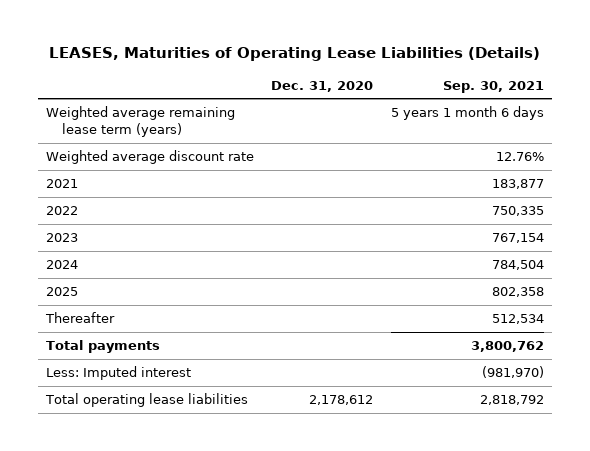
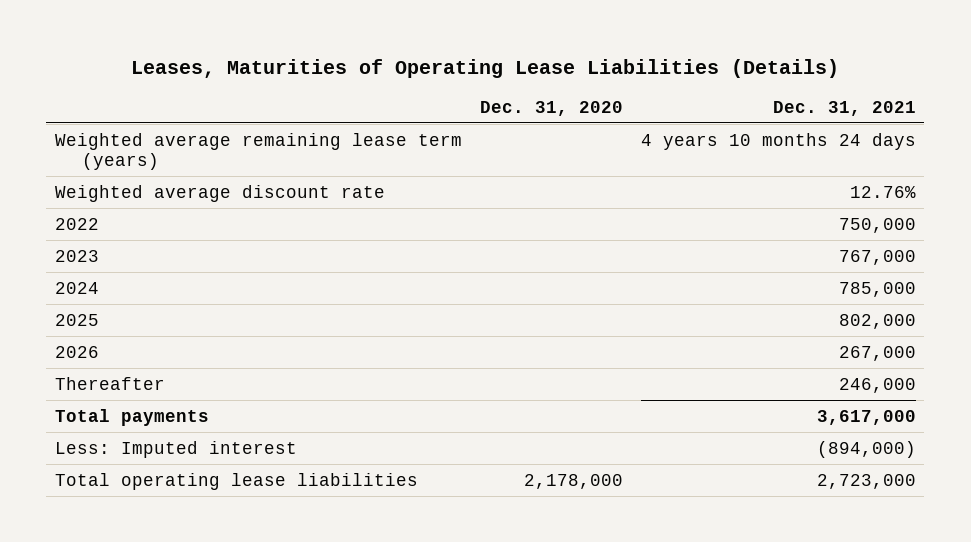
- LEASES, Maturities of Operating Lease Liabilities (Details)
+ Leases, Maturities of Operating Lease Liabilities (Details)
- | Dec. 31, 2020 | Sep. 30, 2021
+ | Dec. 31, 2020 | Dec. 31, 2021
- 2021 | | 183,877
+ 2026 | | 267,000
- Total operating lease liabilities | 2,178,612 | 2,818,792
+ Total operating lease liabilities | 2,178,000 | 2,723,000

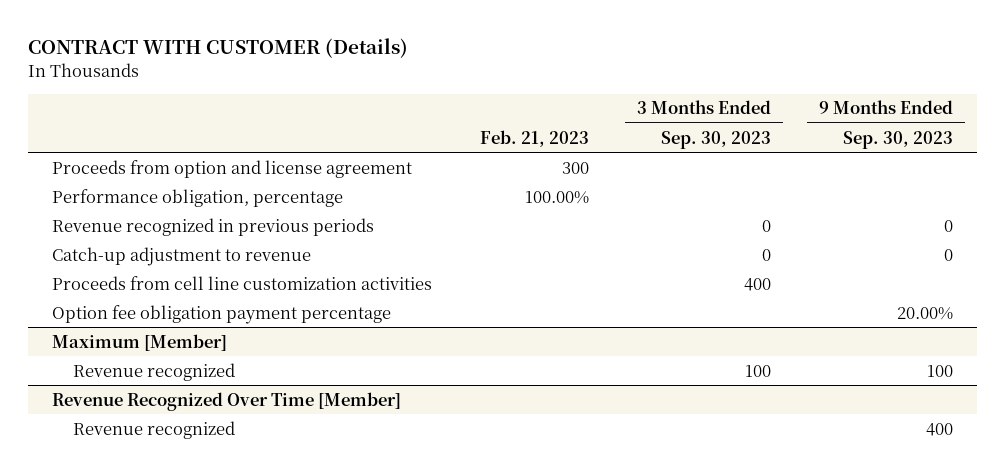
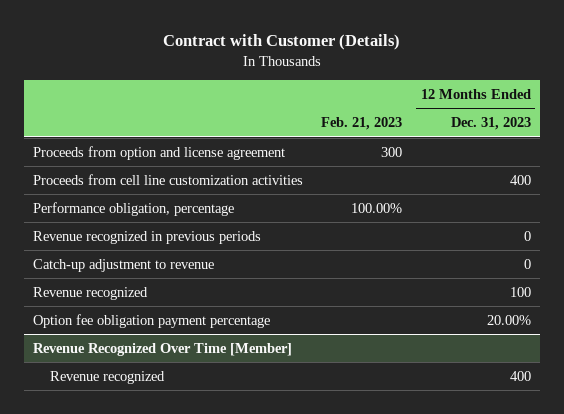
- CONTRACT WITH CUSTOMER (Details)
+ Contract with Customer (Details)
- | Feb. 21, 2023 | 3 Months Ended Sep. 30, 2023 | 9 Months Ended Sep. 30, 2023
+ | Feb. 21, 2023 | 12 Months Ended Dec. 31, 2023
moved up: Proceeds from cell line customization activities | | 400
+ Revenue recognized | | 100
- Maximum [Member]
- Revenue recognized | | 100 | 100

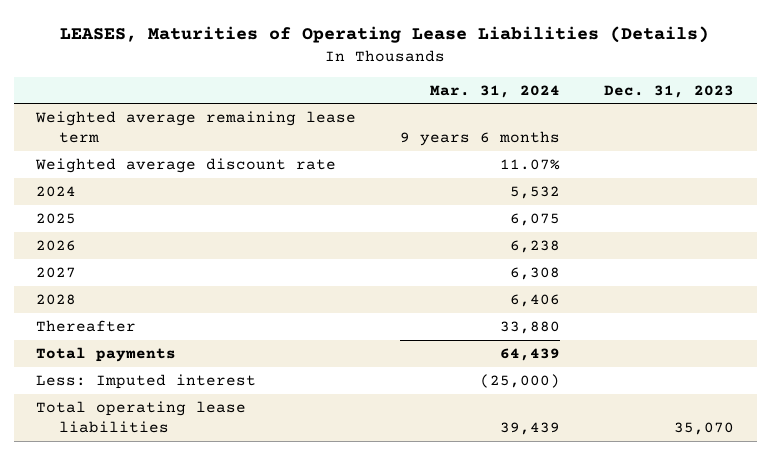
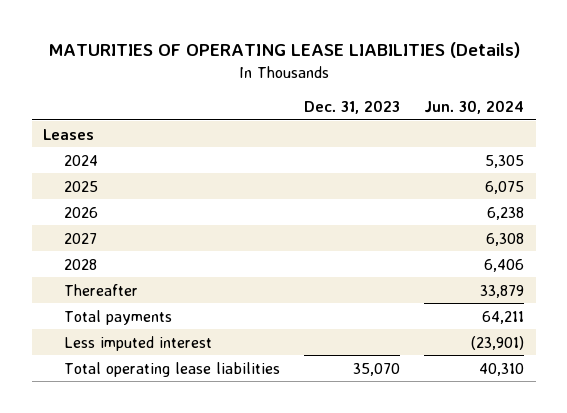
- LEASES, Maturities of Operating Lease Liabilities (Details)
+ MATURITIES OF OPERATING LEASE LIABILITIES (Details)
- | Mar. 31, 2024 | Dec. 31, 2023
+ | Dec. 31, 2023 | Jun. 30, 2024
- Weighted average remaining lease term | 9 years 6 months |
- Weighted average discount rate | 11.07% |
+ Leases
- Less: Imputed interest | (25,000) |
+ Less imputed interest | | (23,901)

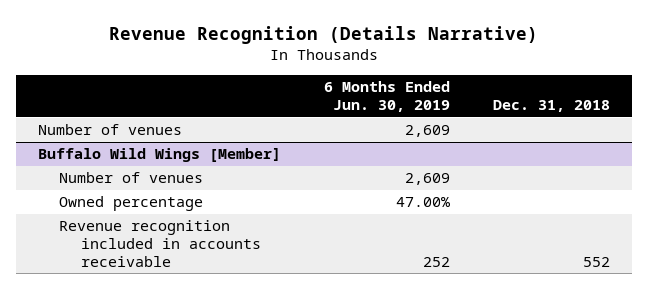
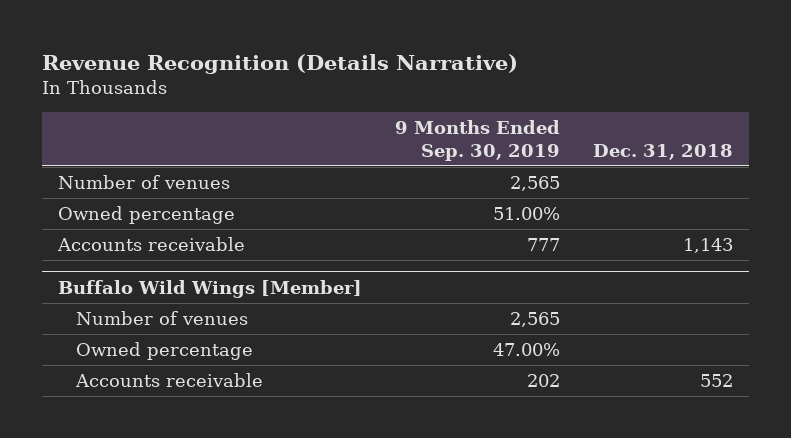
- | 6 Months Ended Jun. 30, 2019 | Dec. 31, 2018
+ | 9 Months Ended Sep. 30, 2019 | Dec. 31, 2018
+ Owned percentage | 51.00% |
+ Accounts receivable | 777 | 1,143
@ Buffalo Wild Wings [Member]
- Revenue recognition included in accounts receivable | 252 | 552
+ Accounts receivable | 202 | 552

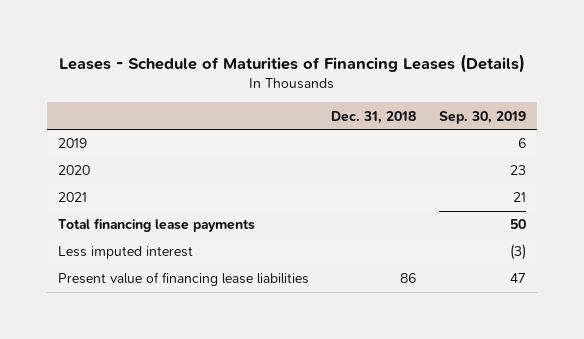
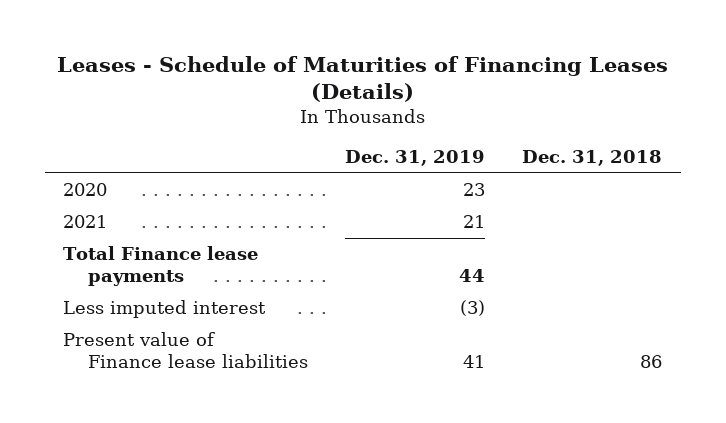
- | Dec. 31, 2018 | Sep. 30, 2019
+ | Dec. 31, 2019 | Dec. 31, 2018
- 2019 | | 6
- Total financing lease payments | | 50
+ Total Finance lease payments | 44 |
- Present value of financing lease liabilities | 86 | 47
+ Present value of Finance lease liabilities | 41 | 86

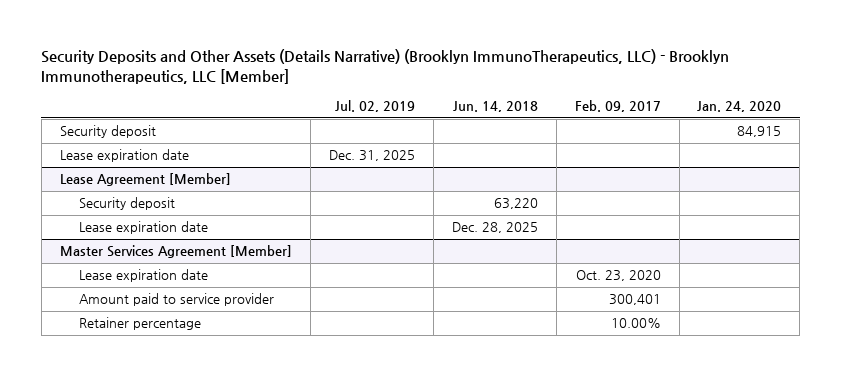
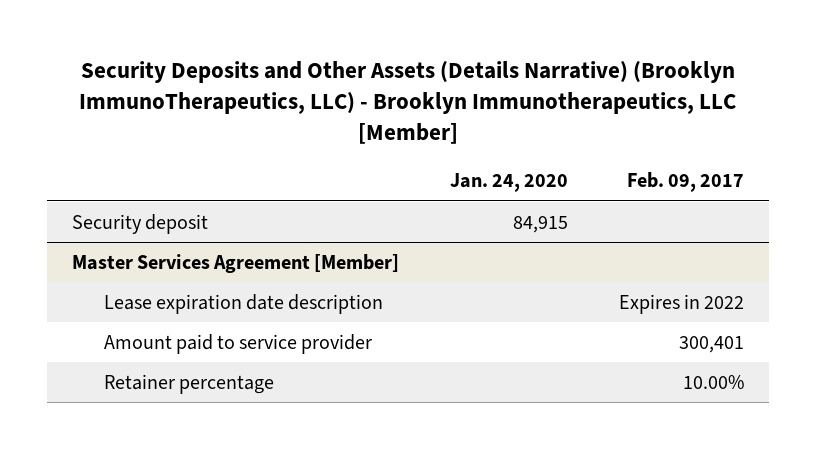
- | Jul. 02, 2019 | Jun. 14, 2018 | Feb. 09, 2017 | Jan. 24, 2020
+ | Jan. 24, 2020 | Feb. 09, 2017
- Lease expiration date | Dec. 31, 2025 | | |
- Lease Agreement [Member]
- Security deposit | | 63,220 | |
- Lease expiration date | | Dec. 28, 2025 | |
@ Master Services Agreement [Member]
- Lease expiration date | | | Oct. 23, 2020 |
+ Lease expiration date description | | Expires in 2022

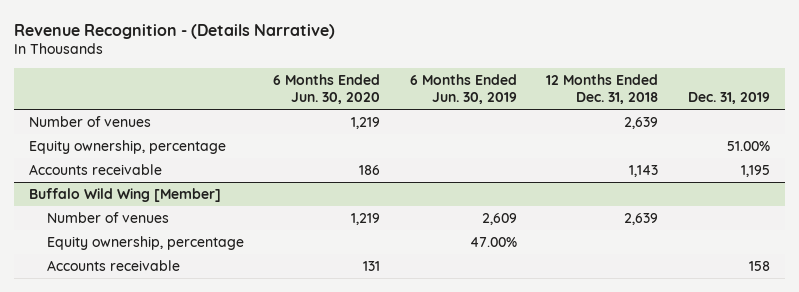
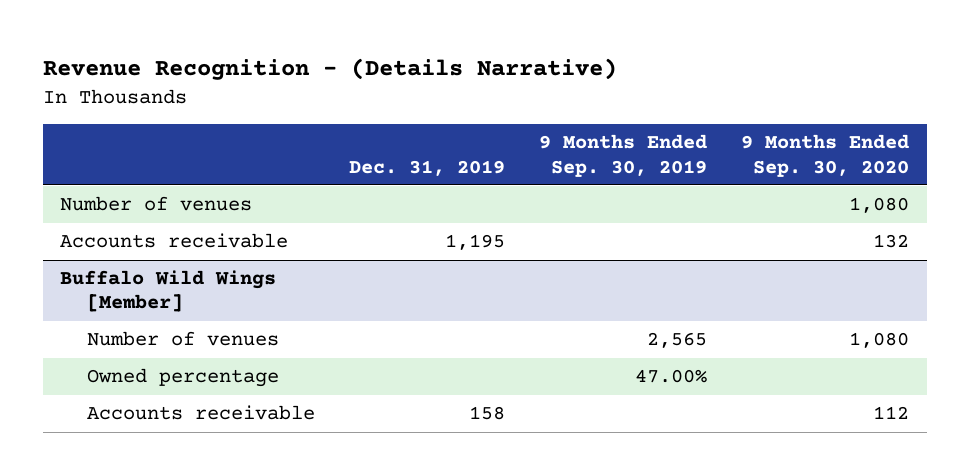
- | 6 Months Ended Jun. 30, 2020 | 6 Months Ended Jun. 30, 2019 | 12 Months Ended Dec. 31, 2018 | Dec. 31, 2019
+ | Dec. 31, 2019 | 9 Months Ended Sep. 30, 2019 | 9 Months Ended Sep. 30, 2020
- Equity ownership, percentage | | | | 51.00%
- Buffalo Wild Wing [Member]
+ Buffalo Wild Wings [Member]
- Equity ownership, percentage | | 47.00% | |
+ Owned percentage | | 47.00% |

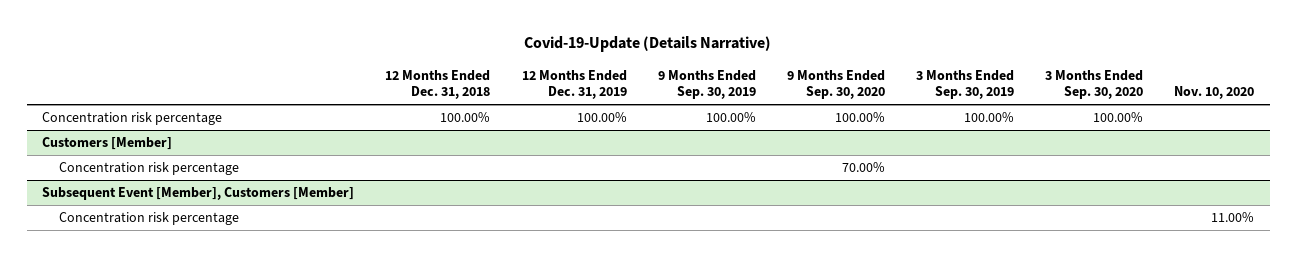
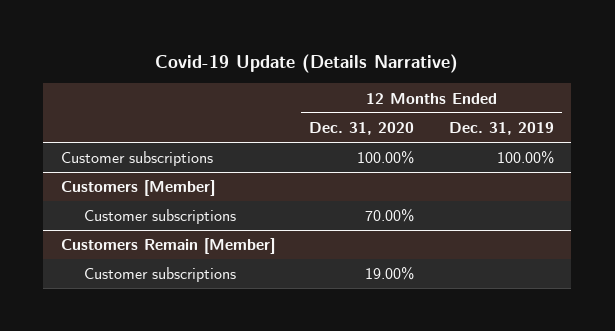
- Covid-19-Update (Details Narrative)
+ Covid-19 Update (Details Narrative)
- | 12 Months Ended Dec. 31, 2018 | 12 Months Ended Dec. 31, 2019 | 9 Months Ended Sep. 30, 2019 | 9 Months Ended Sep. 30, 2020 | 3 Months Ended Sep. 30, 2019 | 3 Months Ended Sep. 30, 2020 | Nov. 10, 2020
+ | 12 Months Ended Dec. 31, 2020 | 12 Months Ended Dec. 31, 2019
- Concentration risk percentage | 100.00% | 100.00% | 100.00% | 100.00% | 100.00% | 100.00% |
+ Customer subscriptions | 100.00% | 100.00%
@ Customers [Member]
- Concentration risk percentage | | | | 70.00% | | |
- Subsequent Event [Member], Customers [Member]
- Concentration risk percentage | | | | | | | 11.00%
@ Customers [Member]
+ Customer subscriptions | 70.00% |
+ Customers Remain [Member]
+ Customer subscriptions | 19.00% |

